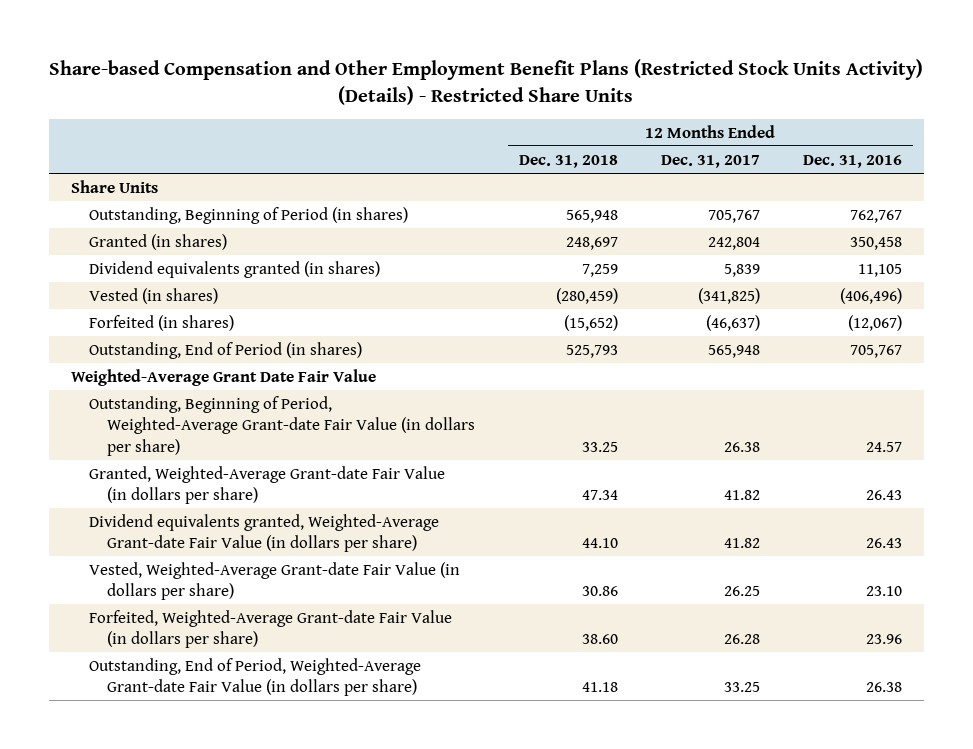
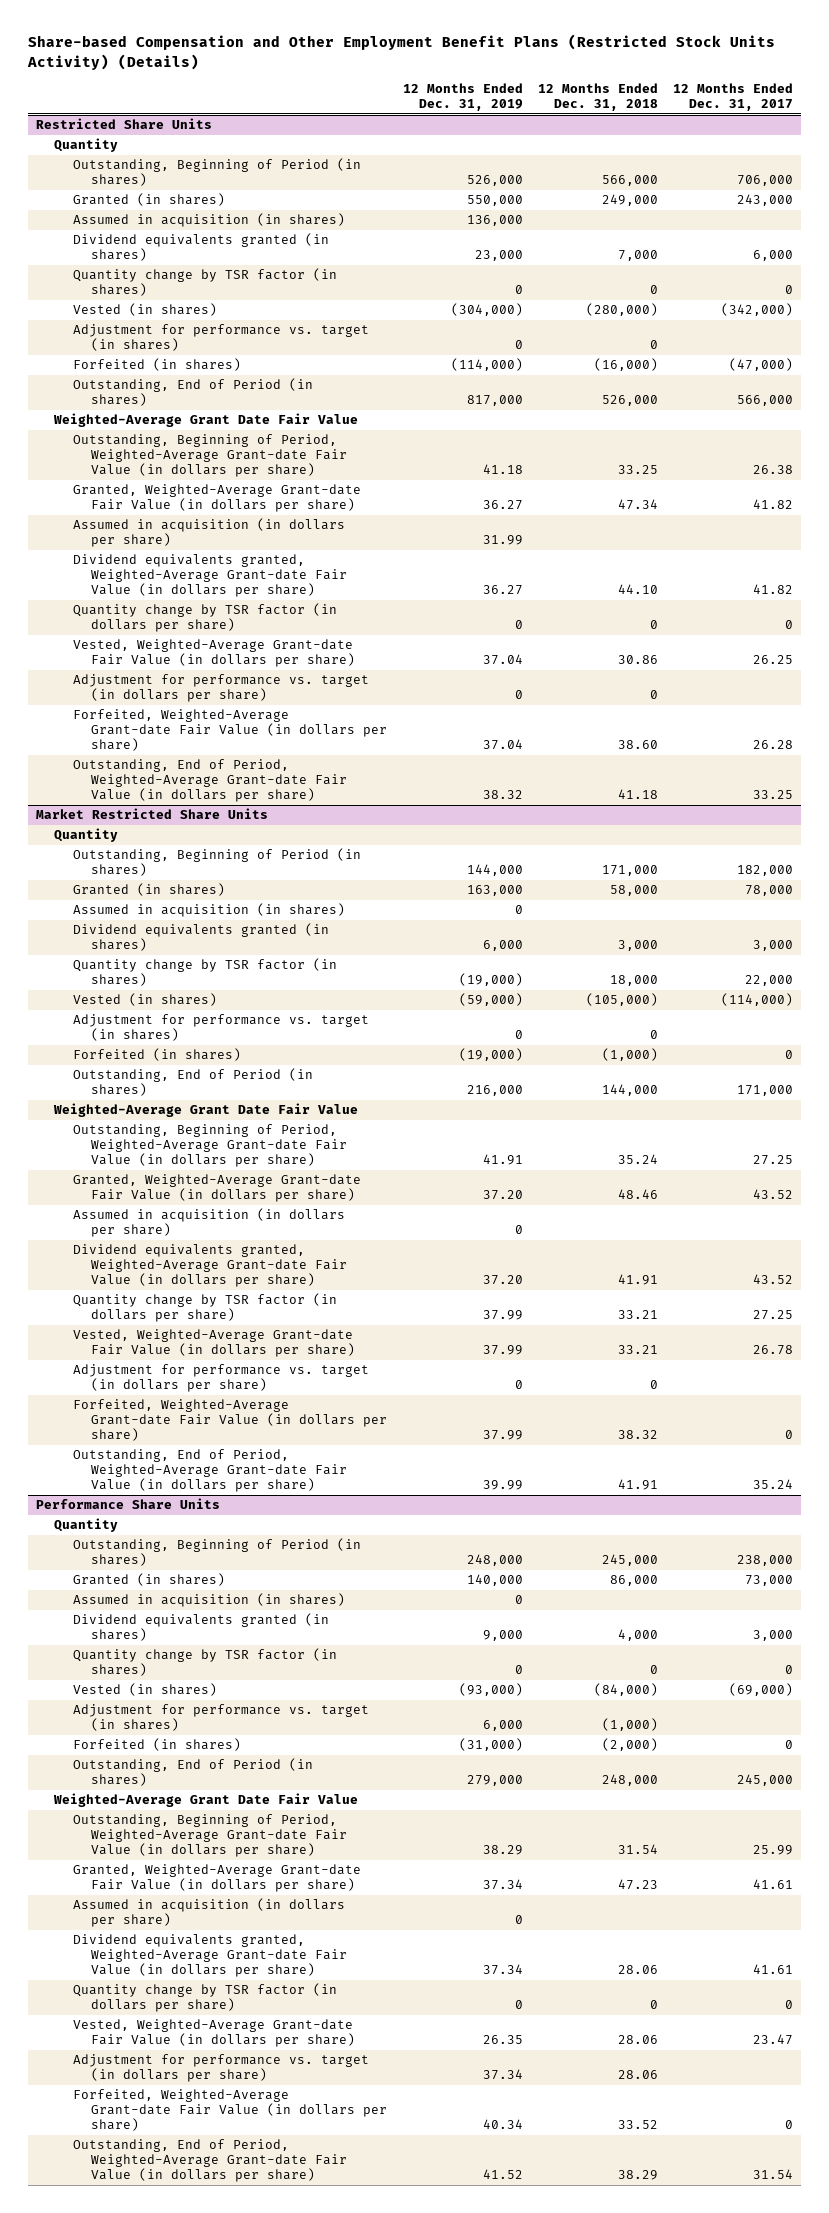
- Share-based Compensation and Other Employment Benefit Plans (Restricted Stock Units Activity) (Details) - Restricted Share Units
+ Share-based Compensation and Other Employment Benefit Plans (Restricted Stock Units Activity) (Details)
- | 12 Months Ended Dec. 31, 2018 | 12 Months Ended Dec. 31, 2017 | 12 Months Ended Dec. 31, 2016
+ | 12 Months Ended Dec. 31, 2019 | 12 Months Ended Dec. 31, 2018 | 12 Months Ended Dec. 31, 2017
- Share Units
- Outstanding, Beginning of Period (in shares) | 565,948 | 705,767 | 762,767
- Granted (in shares) | 248,697 | 242,804 | 350,458
- Dividend equivalents granted (in shares) | 7,259 | 5,839 | 11,105
- Vested (in shares) | (280,459) | (341,825) | (406,496)
- Forfeited (in shares) | (15,652) | (46,637) | (12,067)
- Outstanding, End of Period (in shares) | 525,793 | 565,948 | 705,767
+ Restricted Share Units
+ Quantity
+ Outstanding, Beginning of Period (in shares) | 526,000 | 566,000 | 706,000
+ Granted (in shares) | 550,000 | 249,000 | 243,000
+ Assumed in acquisition (in shares) | 136,000 | |
+ Dividend equivalents granted (in shares) | 23,000 | 7,000 | 6,000
+ Quantity change by TSR factor (in shares) | 0 | 0 | 0
+ Vested (in shares) | (304,000) | (280,000) | (342,000)
+ Adjustment for performance vs. target (in shares) | 0 | 0 |
+ Forfeited (in shares) | (114,000) | (16,000) | (47,000)
+ Outstanding, End of Period (in shares) | 817,000 | 526,000 | 566,000
+ Assumed in acquisition (in dollars per share) | 31.99 | |
+ Quantity change by TSR factor (in dollars per share) | 0 | 0 | 0
+ Adjustment for performance vs. target (in dollars per share) | 0 | 0 |
+ Market Restricted Share Units
+ Quantity
+ Outstanding, Beginning of Period (in shares) | 144,000 | 171,000 | 182,000
+ Granted (in shares) | 163,000 | 58,000 | 78,000
+ Assumed in acquisition (in shares) | 0 | |
+ Dividend equivalents granted (in shares) | 6,000 | 3,000 | 3,000
+ Quantity change by TSR factor (in shares) | (19,000) | 18,000 | 22,000
+ Vested (in shares) | (59,000) | (105,000) | (114,000)
+ Adjustment for performance vs. target (in shares) | 0 | 0 |
+ Forfeited (in shares) | (19,000) | (1,000) | 0
+ Outstanding, End of Period (in shares) | 216,000 | 144,000 | 171,000
+ Weighted-Average Grant Date Fair Value
+ Outstanding, Beginning of Period, Weighted-Average Grant-date Fair Value (in dollars per share) | 41.91 | 35.24 | 27.25
+ Granted, Weighted-Average Grant-date Fair Value (in dollars per share) | 37.20 | 48.46 | 43.52
+ Assumed in acquisition (in dollars per share) | 0 | |
+ Dividend equivalents granted, Weighted-Average Grant-date Fair Value (in dollars per share) | 37.20 | 41.91 | 43.52
+ Quantity change by TSR factor (in dollars per share) | 37.99 | 33.21 | 27.25
+ Vested, Weighted-Average Grant-date Fair Value (in dollars per share) | 37.99 | 33.21 | 26.78
+ Adjustment for performance vs. target (in dollars per share) | 0 | 0 |
+ Forfeited, Weighted-Average Grant-date Fair Value (in dollars per share) | 37.99 | 38.32 | 0
+ Outstanding, End of Period, Weighted-Average Grant-date Fair Value (in dollars per share) | 39.99 | 41.91 | 35.24
+ Performance Share Units
+ Quantity
+ Outstanding, Beginning of Period (in shares) | 248,000 | 245,000 | 238,000
+ Granted (in shares) | 140,000 | 86,000 | 73,000
+ Assumed in acquisition (in shares) | 0 | |
+ Dividend equivalents granted (in shares) | 9,000 | 4,000 | 3,000
+ Quantity change by TSR factor (in shares) | 0 | 0 | 0
+ Vested (in shares) | (93,000) | (84,000) | (69,000)
+ Adjustment for performance vs. target (in shares) | 6,000 | (1,000) |
+ Forfeited (in shares) | (31,000) | (2,000) | 0
+ Outstanding, End of Period (in shares) | 279,000 | 248,000 | 245,000
+ Weighted-Average Grant Date Fair Value
+ Outstanding, Beginning of Period, Weighted-Average Grant-date Fair Value (in dollars per share) | 38.29 | 31.54 | 25.99
+ Granted, Weighted-Average Grant-date Fair Value (in dollars per share) | 37.34 | 47.23 | 41.61
+ Assumed in acquisition (in dollars per share) | 0 | |
+ Dividend equivalents granted, Weighted-Average Grant-date Fair Value (in dollars per share) | 37.34 | 28.06 | 41.61
+ Quantity change by TSR factor (in dollars per share) | 0 | 0 | 0
+ Vested, Weighted-Average Grant-date Fair Value (in dollars per share) | 26.35 | 28.06 | 23.47
+ Adjustment for performance vs. target (in dollars per share) | 37.34 | 28.06 |
+ Forfeited, Weighted-Average Grant-date Fair Value (in dollars per share) | 40.34 | 33.52 | 0
+ Outstanding, End of Period, Weighted-Average Grant-date Fair Value (in dollars per share) | 41.52 | 38.29 | 31.54

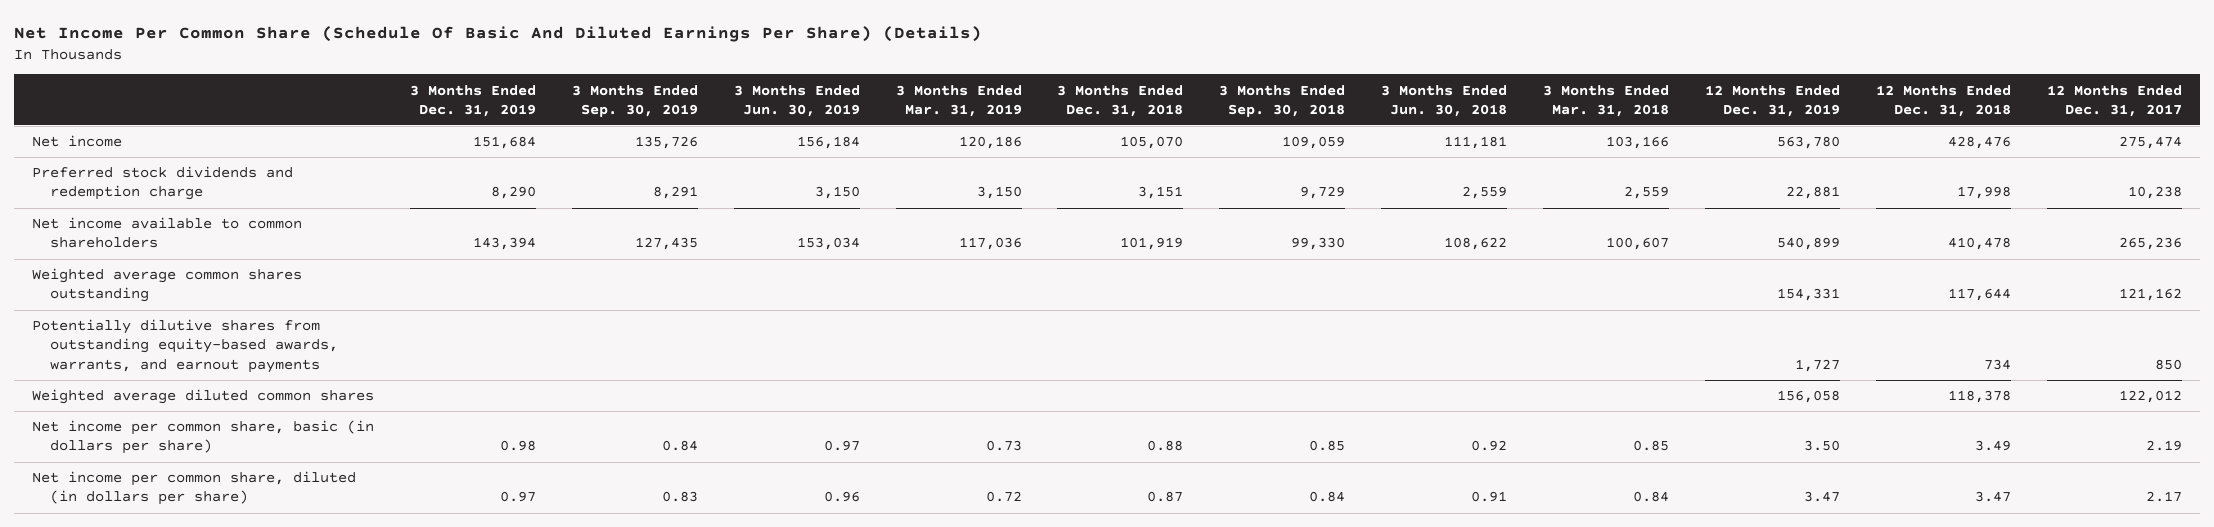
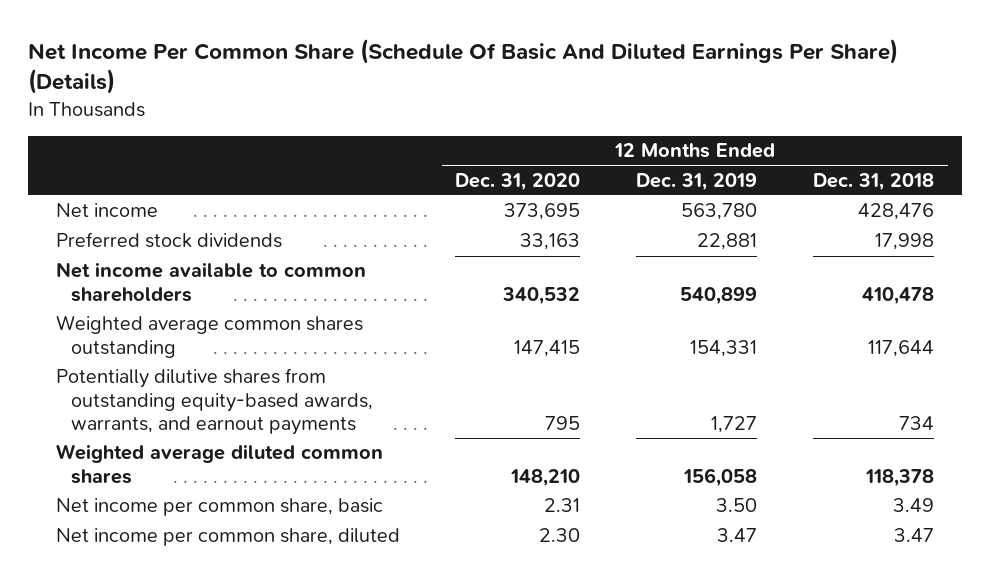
- | 3 Months Ended Dec. 31, 2019 | 3 Months Ended Sep. 30, 2019 | 3 Months Ended Jun. 30, 2019 | 3 Months Ended Mar. 31, 2019 | 3 Months Ended Dec. 31, 2018 | 3 Months Ended Sep. 30, 2018 | 3 Months Ended Jun. 30, 2018 | 3 Months Ended Mar. 31, 2018 | 12 Months Ended Dec. 31, 2019 | 12 Months Ended Dec. 31, 2018 | 12 Months Ended Dec. 31, 2017
+ | 12 Months Ended Dec. 31, 2020 | 12 Months Ended Dec. 31, 2019 | 12 Months Ended Dec. 31, 2018
- Preferred stock dividends and redemption charge | 8,290 | 8,291 | 3,150 | 3,150 | 3,151 | 9,729 | 2,559 | 2,559 | 22,881 | 17,998 | 10,238
+ Preferred stock dividends | 33,163 | 22,881 | 17,998
- Net income per common share, basic (in dollars per share) | 0.98 | 0.84 | 0.97 | 0.73 | 0.88 | 0.85 | 0.92 | 0.85 | 3.50 | 3.49 | 2.19
- Net income per common share, diluted (in dollars per share) | 0.97 | 0.83 | 0.96 | 0.72 | 0.87 | 0.84 | 0.91 | 0.84 | 3.47 | 3.47 | 2.17
+ Net income per common share, basic | 2.31 | 3.50 | 3.49
+ Net income per common share, diluted | 2.30 | 3.47 | 3.47

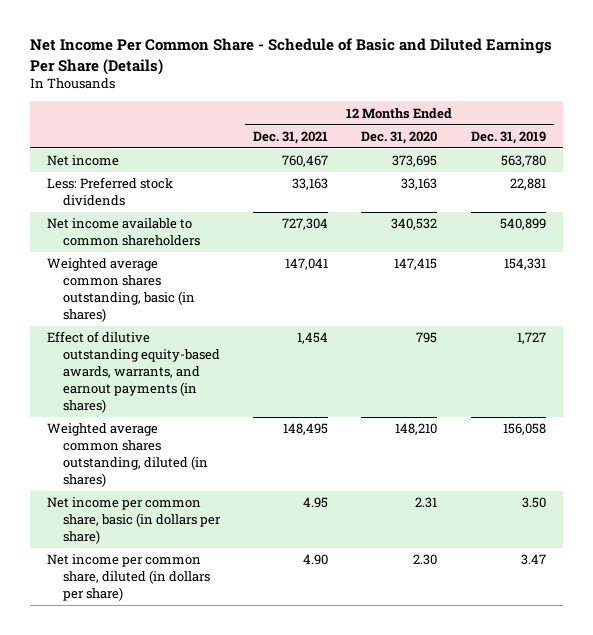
- Net Income Per Common Share (Schedule Of Basic And Diluted Earnings Per Share) (Details)
+ Net Income Per Common Share - Schedule of Basic and Diluted Earnings Per Share (Details)
- | 12 Months Ended Dec. 31, 2020 | 12 Months Ended Dec. 31, 2019 | 12 Months Ended Dec. 31, 2018
+ | 12 Months Ended Dec. 31, 2021 | 12 Months Ended Dec. 31, 2020 | 12 Months Ended Dec. 31, 2019
- Preferred stock dividends | 33,163 | 22,881 | 17,998
+ Less: Preferred stock dividends | 33,163 | 33,163 | 22,881
- Weighted average common shares outstanding | 147,415 | 154,331 | 117,644
- Potentially dilutive shares from outstanding equity-based awards, warrants, and earnout payments | 795 | 1,727 | 734
- Weighted average diluted common shares | 148,210 | 156,058 | 118,378
- Net income per common share, basic | 2.31 | 3.50 | 3.49
- Net income per common share, diluted | 2.30 | 3.47 | 3.47
+ Weighted average common shares outstanding, basic (in shares) | 147,041 | 147,415 | 154,331
+ Effect of dilutive outstanding equity-based awards, warrants, and earnout payments (in shares) | 1,454 | 795 | 1,727
+ Weighted average common shares outstanding, diluted (in shares) | 148,495 | 148,210 | 156,058
+ Net income per common share, basic (in dollars per share) | 4.95 | 2.31 | 3.50
+ Net income per common share, diluted (in dollars per share) | 4.90 | 2.30 | 3.47

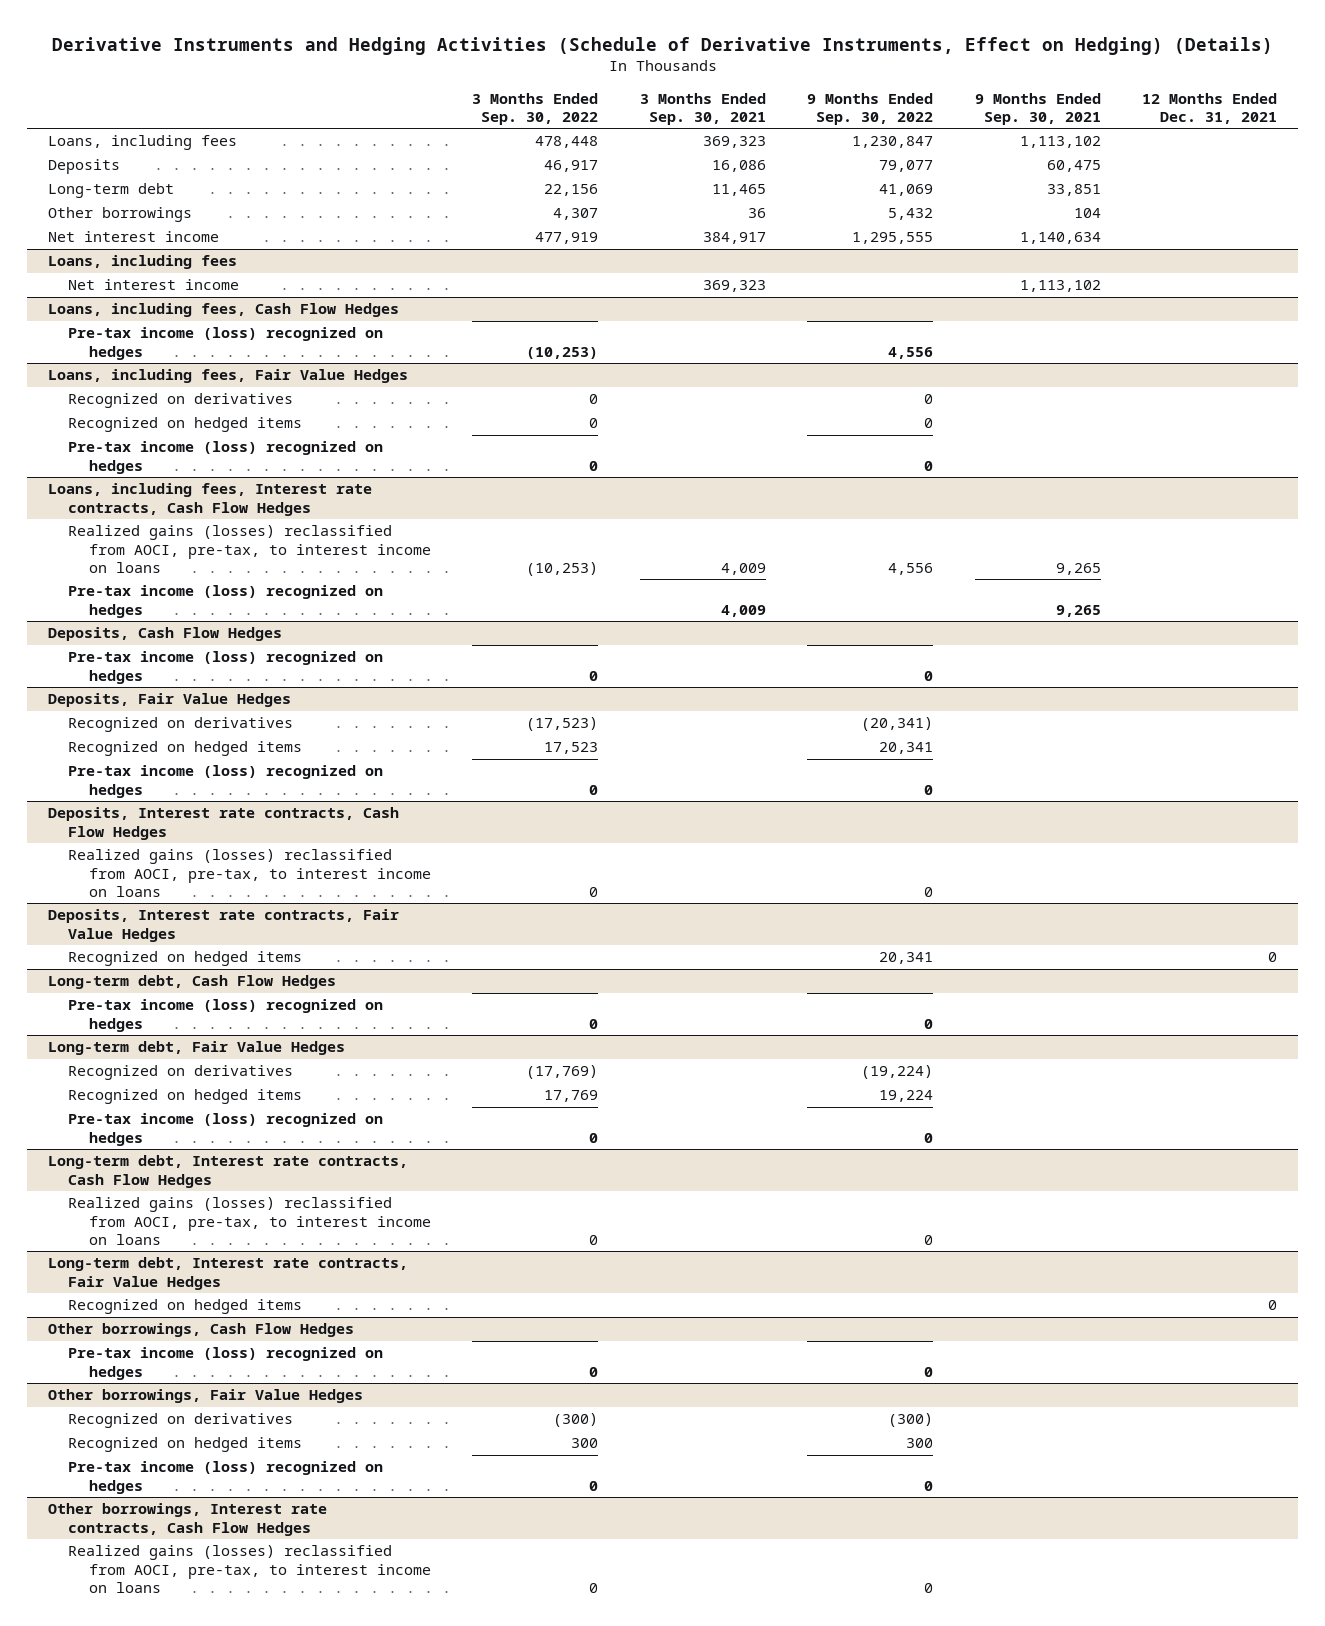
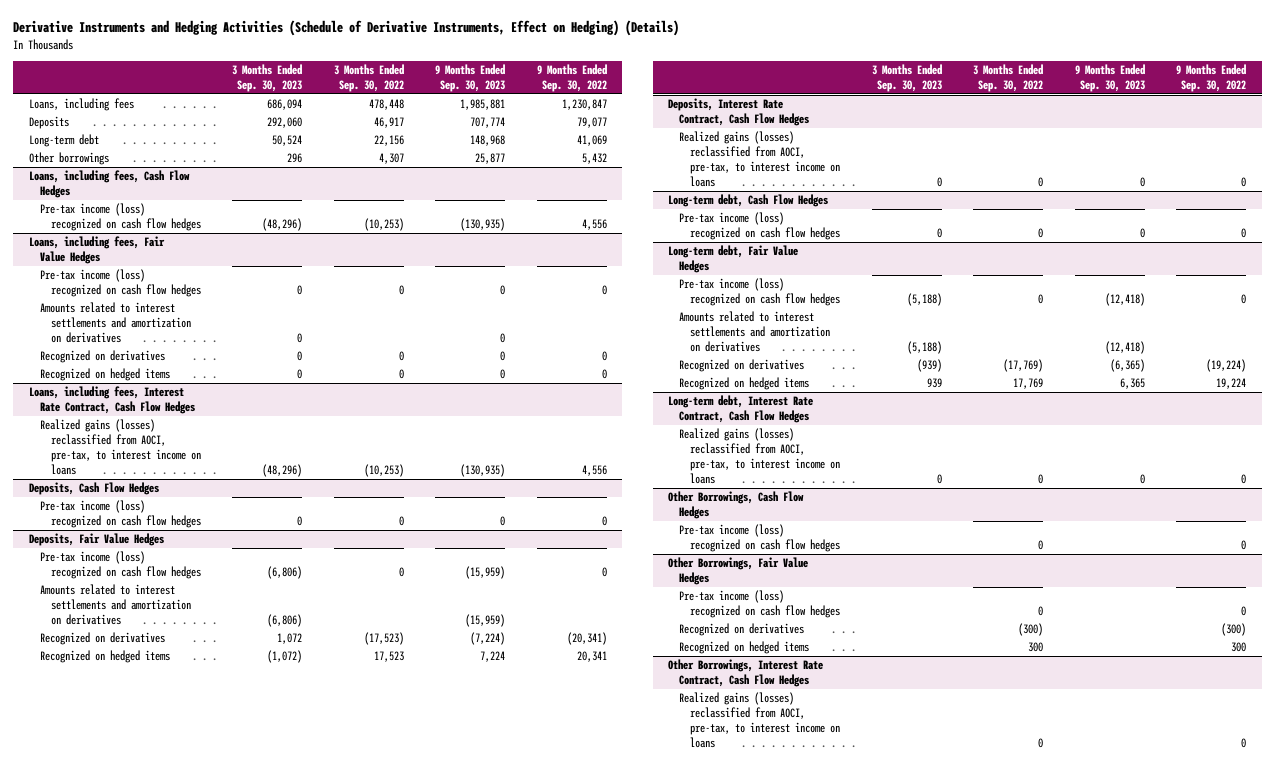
- | 3 Months Ended Sep. 30, 2022 | 3 Months Ended Sep. 30, 2021 | 9 Months Ended Sep. 30, 2022 | 9 Months Ended Sep. 30, 2021 | 12 Months Ended Dec. 31, 2021
+ | 3 Months Ended Sep. 30, 2023 | 3 Months Ended Sep. 30, 2022 | 9 Months Ended Sep. 30, 2023 | 9 Months Ended Sep. 30, 2022
- Net interest income | 477,919 | 384,917 | 1,295,555 | 1,140,634 |
- Loans, including fees
- Net interest income | | 369,323 | | 1,113,102 |
@ Loans, including fees, Cash Flow Hedges
- Pre-tax income (loss) recognized on hedges | (10,253) | | 4,556 | |
+ Pre-tax income (loss) recognized on cash flow hedges | (48,296) | (10,253) | (130,935) | 4,556
@ Loans, including fees, Fair Value Hedges
+ Pre-tax income (loss) recognized on cash flow hedges | 0 | 0 | 0 | 0
+ Amounts related to interest settlements and amortization on derivatives | 0 | | 0 |
- Pre-tax income (loss) recognized on hedges | 0 | | 0 | |
- Loans, including fees, Interest rate contracts, Cash Flow Hedges
+ Loans, including fees, Interest Rate Contract, Cash Flow Hedges
- Pre-tax income (loss) recognized on hedges | | 4,009 | | 9,265 |
@ Deposits, Cash Flow Hedges
- Pre-tax income (loss) recognized on hedges | 0 | | 0 | |
+ Pre-tax income (loss) recognized on cash flow hedges | 0 | 0 | 0 | 0
@ Deposits, Fair Value Hedges
+ Pre-tax income (loss) recognized on cash flow hedges | (6,806) | 0 | (15,959) | 0
+ Amounts related to interest settlements and amortization on derivatives | (6,806) | | (15,959) |
- Pre-tax income (loss) recognized on hedges | 0 | | 0 | |
- Deposits, Interest rate contracts, Cash Flow Hedges
+ Deposits, Interest Rate Contract, Cash Flow Hedges
- Deposits, Interest rate contracts, Fair Value Hedges
- Recognized on hedged items | | | 20,341 | | 0
@ Long-term debt, Cash Flow Hedges
- Pre-tax income (loss) recognized on hedges | 0 | | 0 | |
+ Pre-tax income (loss) recognized on cash flow hedges | 0 | 0 | 0 | 0
@ Long-term debt, Fair Value Hedges
+ Pre-tax income (loss) recognized on cash flow hedges | (5,188) | 0 | (12,418) | 0
+ Amounts related to interest settlements and amortization on derivatives | (5,188) | | (12,418) |
- Pre-tax income (loss) recognized on hedges | 0 | | 0 | |
- Long-term debt, Interest rate contracts, Cash Flow Hedges
+ Long-term debt, Interest Rate Contract, Cash Flow Hedges
- Long-term debt, Interest rate contracts, Fair Value Hedges
- Recognized on hedged items | | | | | 0
- Other borrowings, Cash Flow Hedges
- Pre-tax income (loss) recognized on hedges | 0 | | 0 | |
- Other borrowings, Fair Value Hedges
+ Other Borrowings, Cash Flow Hedges
+ Pre-tax income (loss) recognized on cash flow hedges | | 0 | | 0
+ Other Borrowings, Fair Value Hedges
+ Pre-tax income (loss) recognized on cash flow hedges | | 0 | | 0
- Pre-tax income (loss) recognized on hedges | 0 | | 0 | |
- Other borrowings, Interest rate contracts, Cash Flow Hedges
+ Other Borrowings, Interest Rate Contract, Cash Flow Hedges

